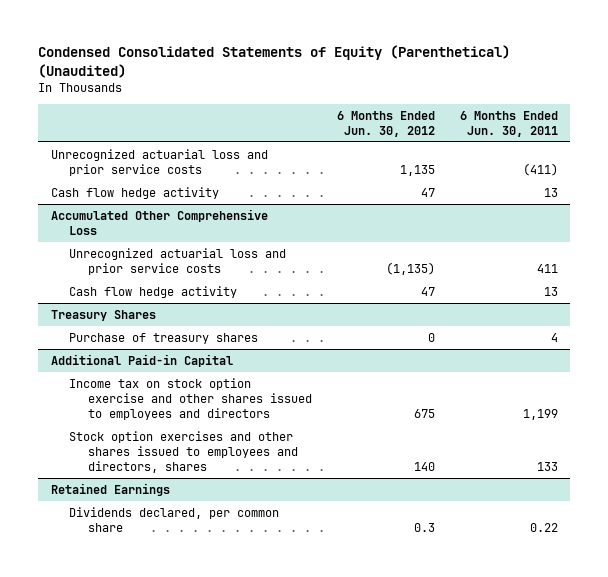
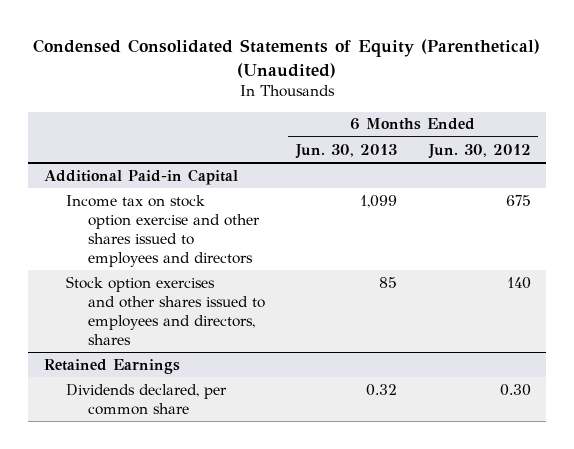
- | 6 Months Ended Jun. 30, 2012 | 6 Months Ended Jun. 30, 2011
+ | 6 Months Ended Jun. 30, 2013 | 6 Months Ended Jun. 30, 2012
- Unrecognized actuarial loss and prior service costs | 1,135 | (411)
- Cash flow hedge activity | 47 | 13
- Accumulated Other Comprehensive Loss
- Unrecognized actuarial loss and prior service costs | (1,135) | 411
- Cash flow hedge activity | 47 | 13
- Treasury Shares
- Purchase of treasury shares | 0 | 4
@ Retained Earnings
- Dividends declared, per common share | 0.3 | 0.22
+ Dividends declared, per common share | 0.32 | 0.30

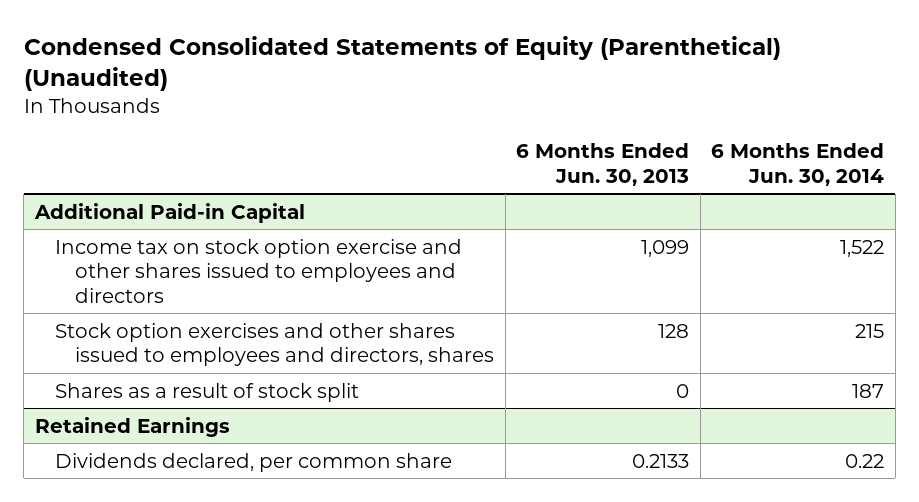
- | 6 Months Ended Jun. 30, 2013 | 6 Months Ended Jun. 30, 2012
+ | 6 Months Ended Jun. 30, 2013 | 6 Months Ended Jun. 30, 2014
@ Additional Paid-in Capital
- Stock option exercises and other shares issued to employees and directors, shares | 85 | 140
+ Stock option exercises and other shares issued to employees and directors, shares | 128 | 215
+ Shares as a result of stock split | 0 | 187
@ Retained Earnings
- Dividends declared, per common share | 0.32 | 0.30
+ Dividends declared, per common share | 0.2133 | 0.22

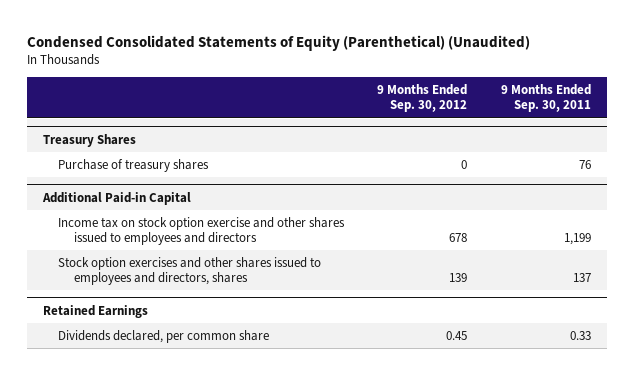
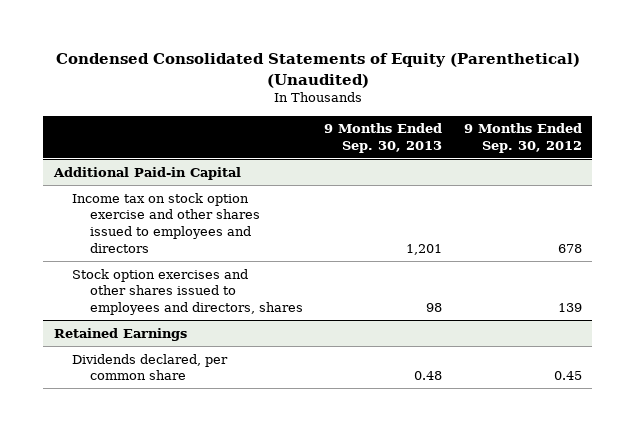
- | 9 Months Ended Sep. 30, 2012 | 9 Months Ended Sep. 30, 2011
+ | 9 Months Ended Sep. 30, 2013 | 9 Months Ended Sep. 30, 2012
- Treasury Shares
- Purchase of treasury shares | 0 | 76

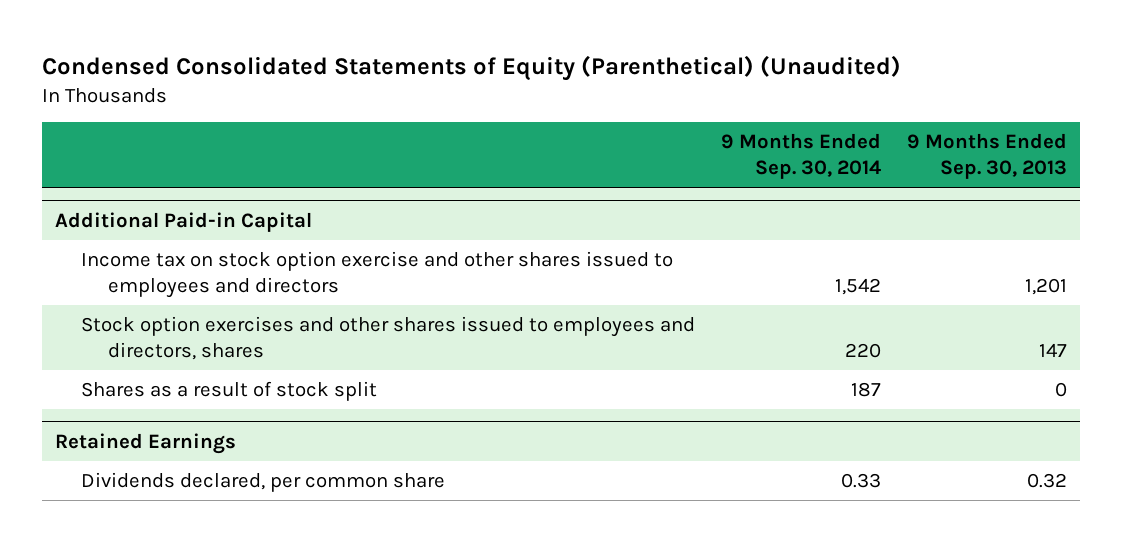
- | 9 Months Ended Sep. 30, 2013 | 9 Months Ended Sep. 30, 2012
+ | 9 Months Ended Sep. 30, 2014 | 9 Months Ended Sep. 30, 2013
@ Additional Paid-in Capital
- Stock option exercises and other shares issued to employees and directors, shares | 98 | 139
+ Stock option exercises and other shares issued to employees and directors, shares | 220 | 147
+ Shares as a result of stock split | 187 | 0
@ Retained Earnings
- Dividends declared, per common share | 0.48 | 0.45
+ Dividends declared, per common share | 0.33 | 0.32

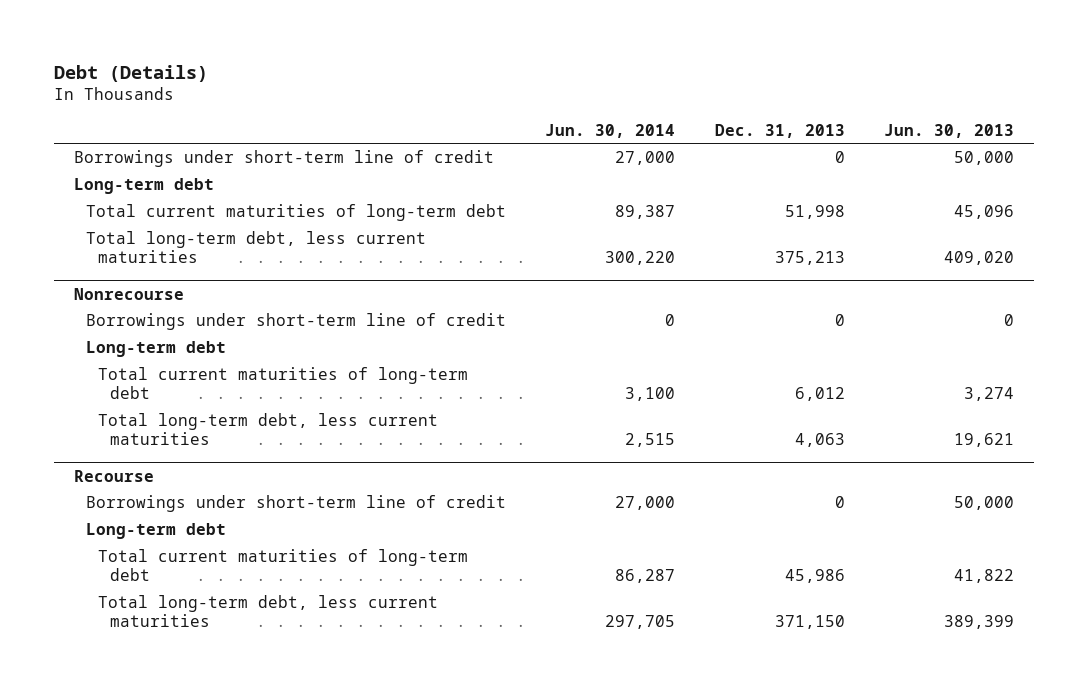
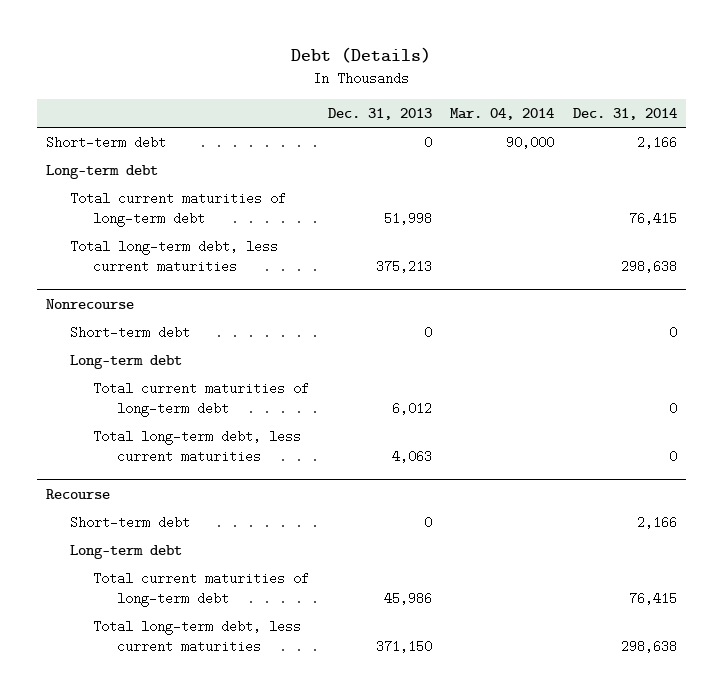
- | Jun. 30, 2014 | Dec. 31, 2013 | Jun. 30, 2013
+ | Dec. 31, 2013 | Mar. 04, 2014 | Dec. 31, 2014
- Borrowings under short-term line of credit | 27,000 | 0 | 50,000
+ Short-term debt | 0 | 90,000 | 2,166
@ Nonrecourse
- Borrowings under short-term line of credit | 0 | 0 | 0
+ Short-term debt | 0 | | 0
@ Recourse
- Borrowings under short-term line of credit | 27,000 | 0 | 50,000
+ Short-term debt | 0 | | 2,166

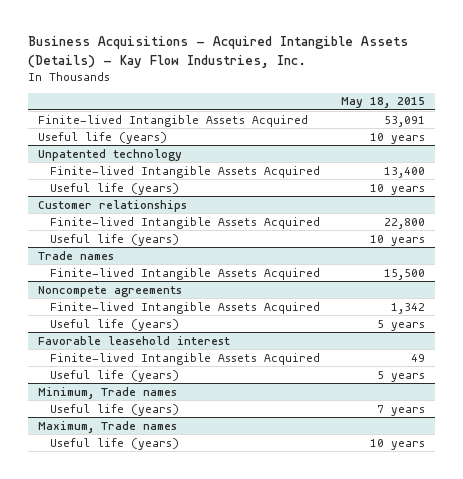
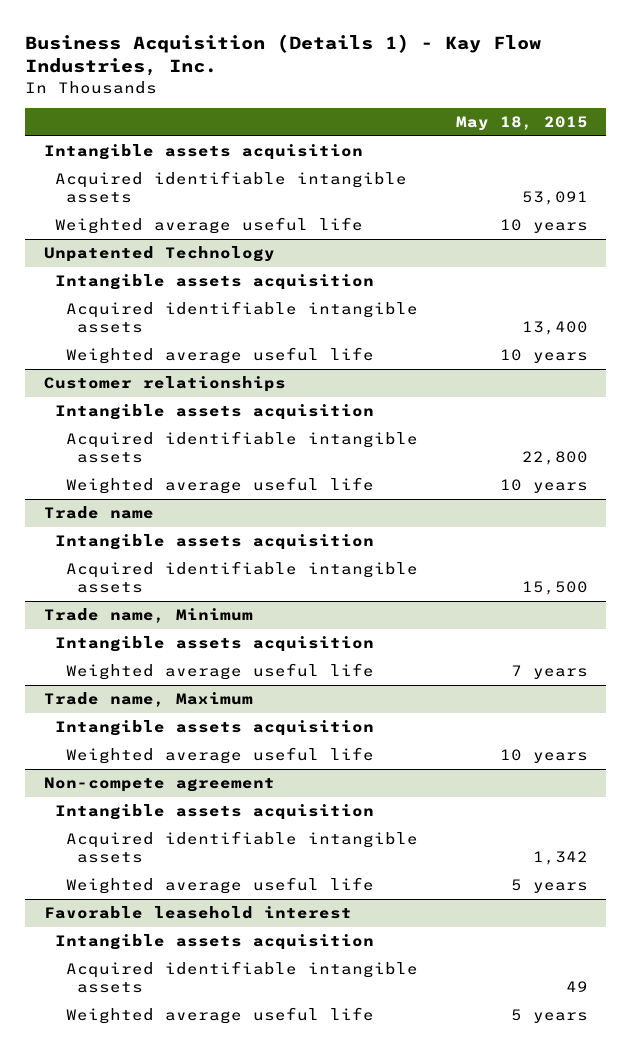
- Business Acquisitions - Acquired Intangible Assets (Details) - Kay Flow Industries, Inc.
+ Business Acquisition (Details 1) - Kay Flow Industries, Inc.
- Finite-lived Intangible Assets Acquired | 53,091
- Useful life (years) | 10 years
- Unpatented technology
- Finite-lived Intangible Assets Acquired | 13,400
- Useful life (years) | 10 years
+ Intangible assets acquisition
+ Acquired identifiable intangible assets | 53,091
+ Weighted average useful life | 10 years
+ Unpatented Technology
+ Intangible assets acquisition
+ Acquired identifiable intangible assets | 13,400
+ Weighted average useful life | 10 years
@ Customer relationships
- Finite-lived Intangible Assets Acquired | 22,800
- Useful life (years) | 10 years
- Trade names
- Finite-lived Intangible Assets Acquired | 15,500
- Noncompete agreements
- Finite-lived Intangible Assets Acquired | 1,342
- Useful life (years) | 5 years
@ Customer relationships
+ Intangible assets acquisition
+ Acquired identifiable intangible assets | 22,800
+ Weighted average useful life | 10 years
+ Trade name
+ Intangible assets acquisition
+ Acquired identifiable intangible assets | 15,500
+ Trade name, Minimum
+ Intangible assets acquisition
+ Weighted average useful life | 7 years
+ Trade name, Maximum
+ Intangible assets acquisition
+ Weighted average useful life | 10 years
+ Non-compete agreement
+ Intangible assets acquisition
+ Acquired identifiable intangible assets | 1,342
+ Weighted average useful life | 5 years
@ Favorable leasehold interest
- Finite-lived Intangible Assets Acquired | 49
- Useful life (years) | 5 years
- Minimum, Trade names
- Useful life (years) | 7 years
- Maximum, Trade names
- Useful life (years) | 10 years
@ Favorable leasehold interest
+ Intangible assets acquisition
+ Acquired identifiable intangible assets | 49
+ Weighted average useful life | 5 years

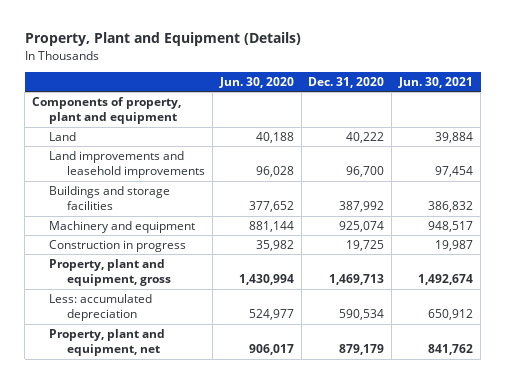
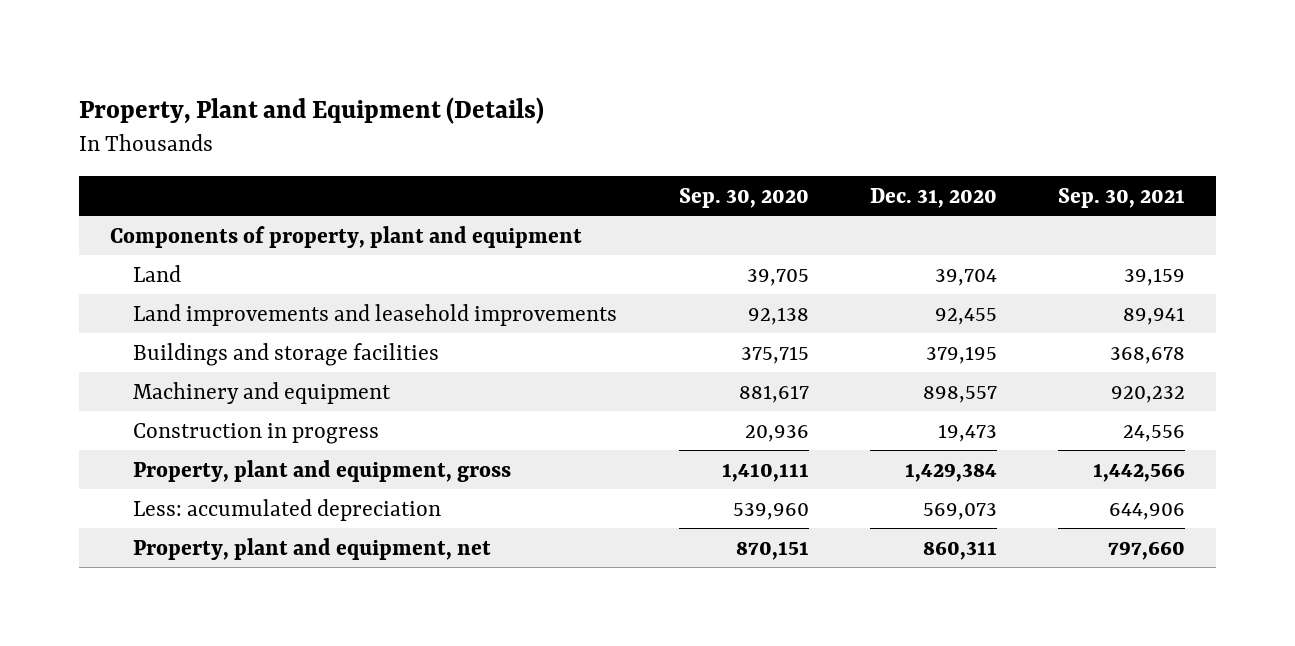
- | Jun. 30, 2020 | Dec. 31, 2020 | Jun. 30, 2021
+ | Sep. 30, 2020 | Dec. 31, 2020 | Sep. 30, 2021
- Land | 40,188 | 40,222 | 39,884
- Land improvements and leasehold improvements | 96,028 | 96,700 | 97,454
- Buildings and storage facilities | 377,652 | 387,992 | 386,832
- Machinery and equipment | 881,144 | 925,074 | 948,517
- Construction in progress | 35,982 | 19,725 | 19,987
- Property, plant and equipment, gross | 1,430,994 | 1,469,713 | 1,492,674
- Less: accumulated depreciation | 524,977 | 590,534 | 650,912
- Property, plant and equipment, net | 906,017 | 879,179 | 841,762
+ Land | 39,705 | 39,704 | 39,159
+ Land improvements and leasehold improvements | 92,138 | 92,455 | 89,941
+ Buildings and storage facilities | 375,715 | 379,195 | 368,678
+ Machinery and equipment | 881,617 | 898,557 | 920,232
+ Construction in progress | 20,936 | 19,473 | 24,556
+ Property, plant and equipment, gross | 1,410,111 | 1,429,384 | 1,442,566
+ Less: accumulated depreciation | 539,960 | 569,073 | 644,906
+ Property, plant and equipment, net | 870,151 | 860,311 | 797,660

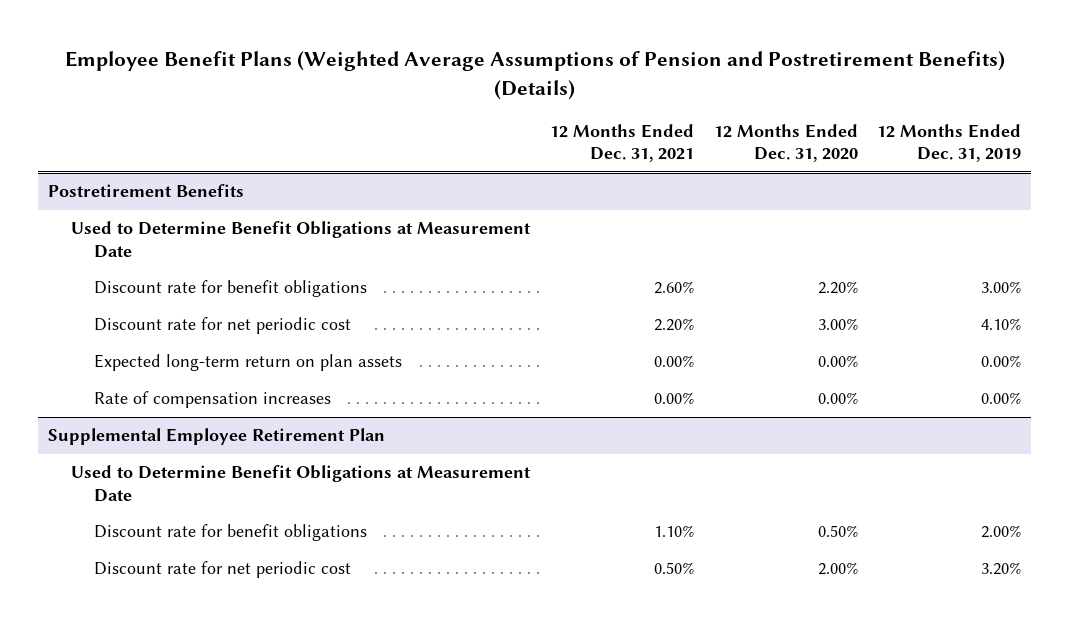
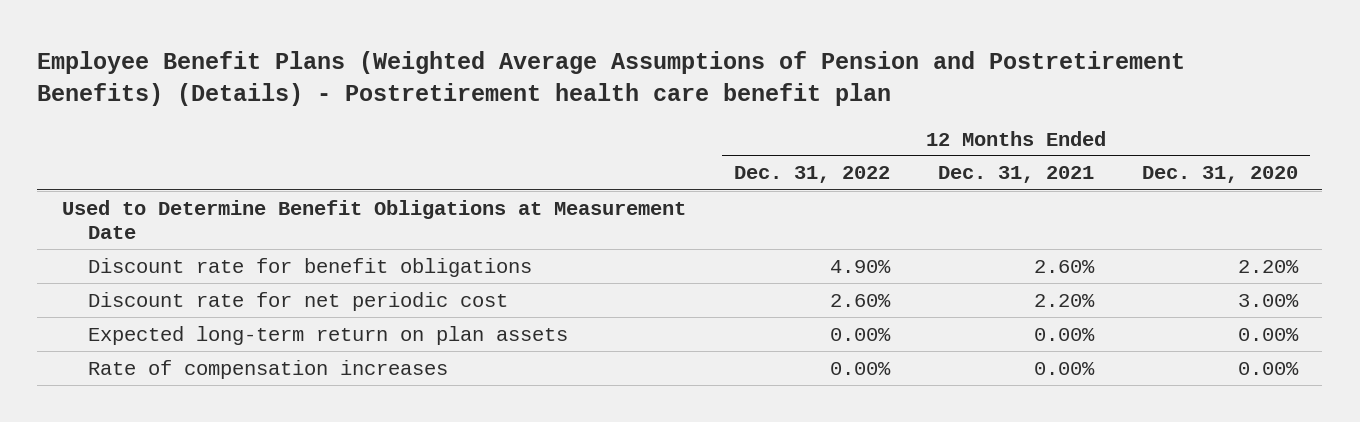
- Employee Benefit Plans (Weighted Average Assumptions of Pension and Postretirement Benefits) (Details)
+ Employee Benefit Plans (Weighted Average Assumptions of Pension and Postretirement Benefits) (Details) - Postretirement health care benefit plan
- | 12 Months Ended Dec. 31, 2021 | 12 Months Ended Dec. 31, 2020 | 12 Months Ended Dec. 31, 2019
+ | 12 Months Ended Dec. 31, 2022 | 12 Months Ended Dec. 31, 2021 | 12 Months Ended Dec. 31, 2020
- Postretirement Benefits
- Supplemental Employee Retirement Plan
- Used to Determine Benefit Obligations at Measurement Date
- Discount rate for benefit obligations | 1.10% | 0.50% | 2.00%
- Discount rate for net periodic cost | 0.50% | 2.00% | 3.20%

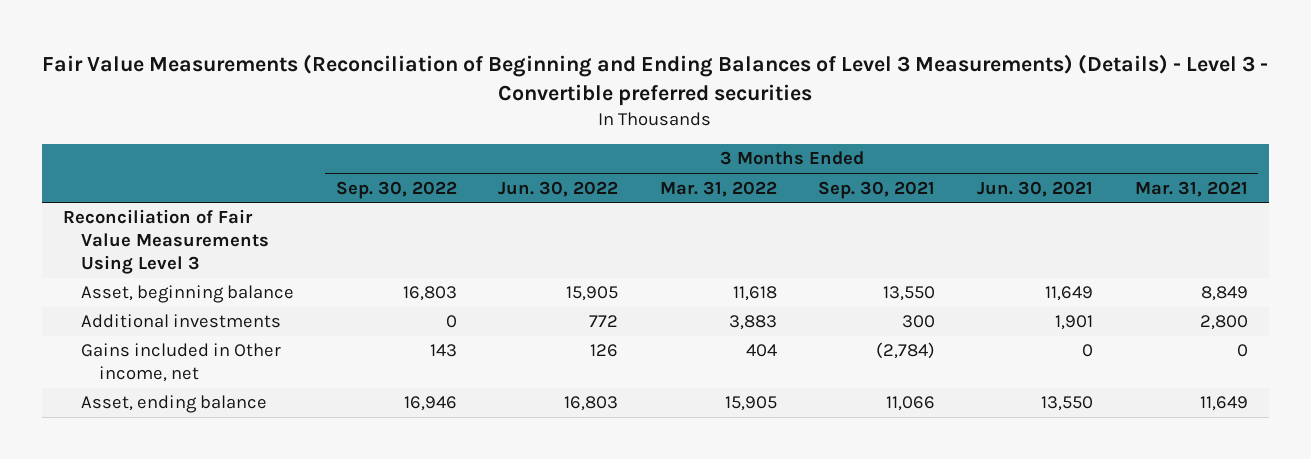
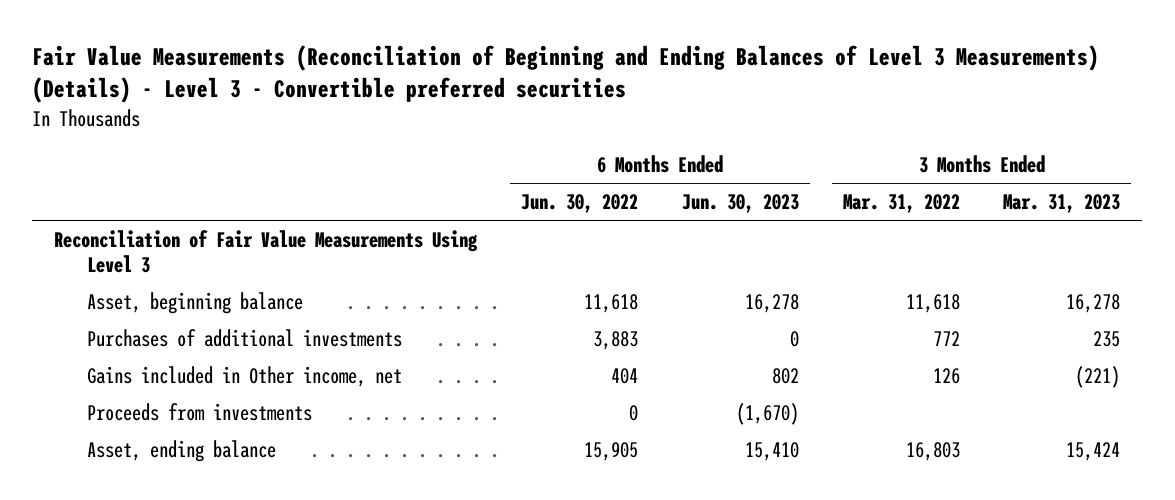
- | 3 Months Ended Sep. 30, 2022 | 3 Months Ended Jun. 30, 2022 | 3 Months Ended Mar. 31, 2022 | 3 Months Ended Sep. 30, 2021 | 3 Months Ended Jun. 30, 2021 | 3 Months Ended Mar. 31, 2021
+ | 6 Months Ended Jun. 30, 2022 | 6 Months Ended Jun. 30, 2023 | 3 Months Ended Mar. 31, 2022 | 3 Months Ended Mar. 31, 2023
- Additional investments | 0 | 772 | 3,883 | 300 | 1,901 | 2,800
- Gains included in Other income, net | 143 | 126 | 404 | (2,784) | 0 | 0
- Asset, ending balance | 16,946 | 16,803 | 15,905 | 11,066 | 13,550 | 11,649
+ Purchases of additional investments | 3,883 | 0 | 772 | 235
+ Gains included in Other income, net | 404 | 802 | 126 | (221)
+ Proceeds from investments | 0 | (1,670) | |
+ Asset, ending balance | 15,905 | 15,410 | 16,803 | 15,424

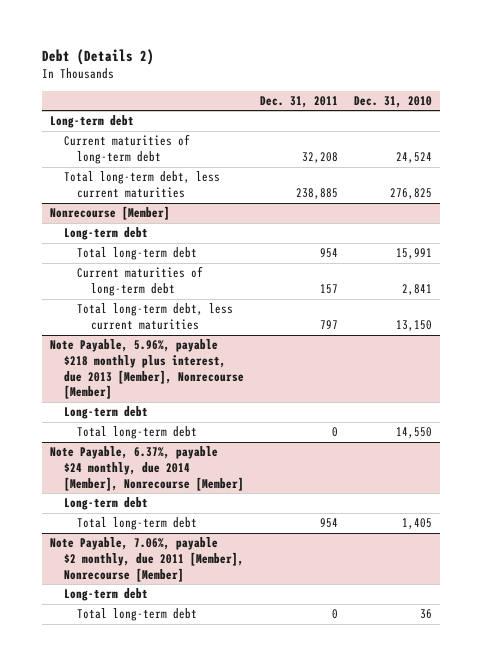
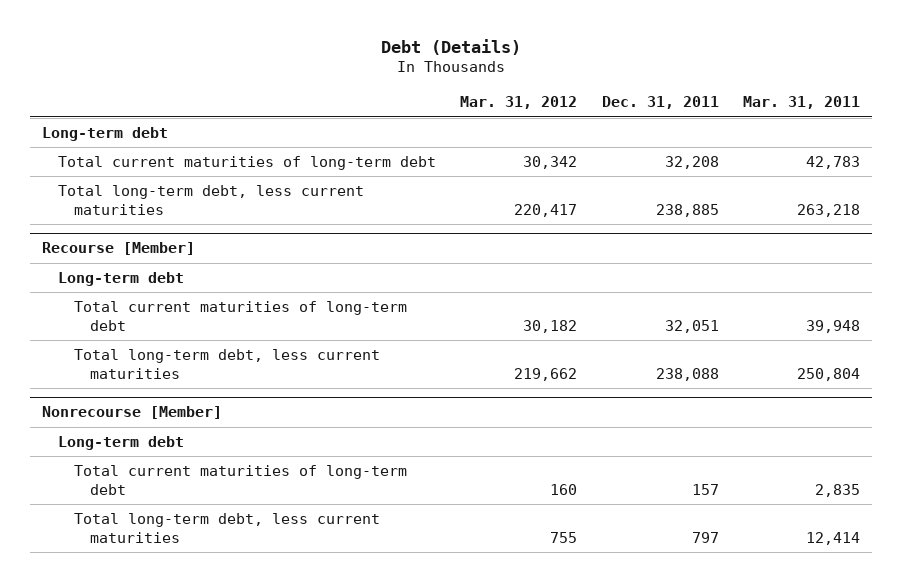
- Debt (Details 2)
+ Debt (Details)
- | Dec. 31, 2011 | Dec. 31, 2010
+ | Mar. 31, 2012 | Dec. 31, 2011 | Mar. 31, 2011
- Current maturities of long-term debt | 32,208 | 24,524
+ Total current maturities of long-term debt | 30,342 | 32,208 | 42,783
+ Recourse [Member]
+ Long-term debt
+ Total current maturities of long-term debt | 30,182 | 32,051 | 39,948
+ Total long-term debt, less current maturities | 219,662 | 238,088 | 250,804
@ Nonrecourse [Member]
- Total long-term debt | 954 | 15,991
- Current maturities of long-term debt | 157 | 2,841
+ Total current maturities of long-term debt | 160 | 157 | 2,835
- Note Payable, 5.96%, payable $218 monthly plus interest, due 2013 [Member], Nonrecourse [Member]
- Long-term debt
- Total long-term debt | 0 | 14,550
- Note Payable, 6.37%, payable $24 monthly, due 2014 [Member], Nonrecourse [Member]
- Long-term debt
- Total long-term debt | 954 | 1,405
- Note Payable, 7.06%, payable $2 monthly, due 2011 [Member], Nonrecourse [Member]
- Long-term debt
- Total long-term debt | 0 | 36

